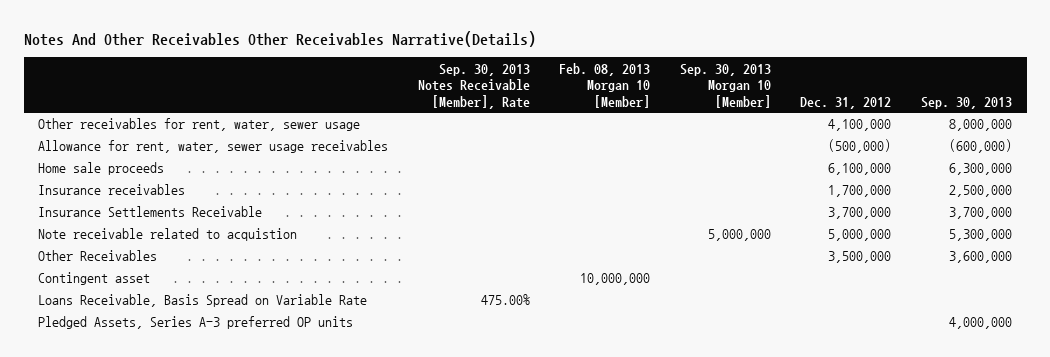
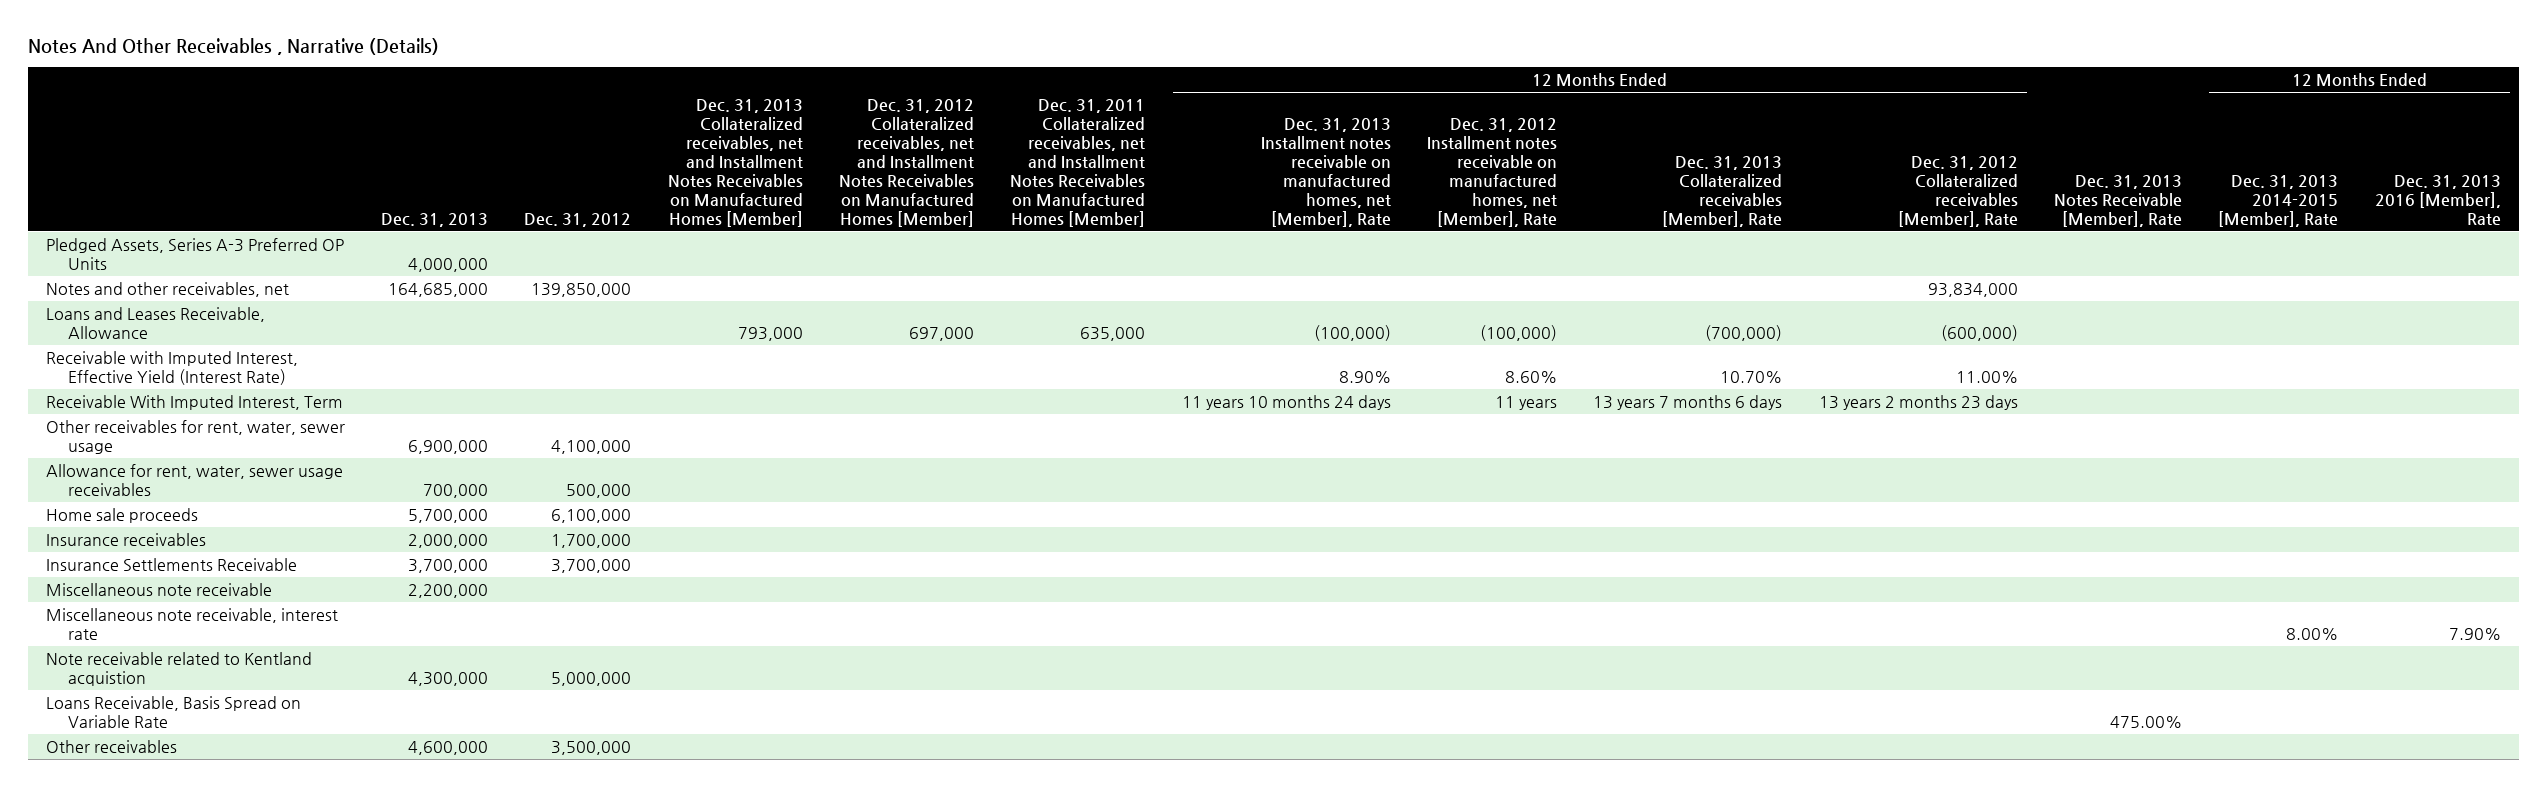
- Notes And Other Receivables Other Receivables Narrative(Details)
+ Notes And Other Receivables , Narrative (Details)
- | Sep. 30, 2013 Notes Receivable [Member], Rate | Feb. 08, 2013 Morgan 10 [Member] | Sep. 30, 2013 Morgan 10 [Member] | Dec. 31, 2012 | Sep. 30, 2013
+ | Dec. 31, 2013 | Dec. 31, 2012 | Dec. 31, 2013 Collateralized receivables, net and Installment Notes Receivables on Manufactured Homes [Member] | Dec. 31, 2012 Collateralized receivables, net and Installment Notes Receivables on Manufactured Homes [Member] | Dec. 31, 2011 Collateralized receivables, net and Installment Notes Receivables on Manufactured Homes [Member] | 12 Months Ended Dec. 31, 2013 Installment notes receivable on manufactured homes, net [Member], Rate | 12 Months Ended Dec. 31, 2012 Installment notes receivable on manufactured homes, net [Member], Rate | 12 Months Ended Dec. 31, 2013 Collateralized receivables [Member], Rate | 12 Months Ended Dec. 31, 2012 Collateralized receivables [Member], Rate | Dec. 31, 2013 Notes Receivable [Member], Rate | 12 Months Ended Dec. 31, 2013 2014-2015 [Member], Rate | 12 Months Ended Dec. 31, 2013 2016 [Member], Rate
+ Pledged Assets, Series A-3 Preferred OP Units | 4,000,000 | | | | | | | | | | |
+ Notes and other receivables, net | 164,685,000 | 139,850,000 | | | | | | | 93,834,000 | | |
+ Loans and Leases Receivable, Allowance | | | 793,000 | 697,000 | 635,000 | (100,000) | (100,000) | (700,000) | (600,000) | | |
+ Receivable with Imputed Interest, Effective Yield (Interest Rate) | | | | | | 8.90% | 8.60% | 10.70% | 11.00% | | |
+ Receivable With Imputed Interest, Term | | | | | | 11 years 10 months 24 days | 11 years | 13 years 7 months 6 days | 13 years 2 months 23 days | | |
- Allowance for rent, water, sewer usage receivables | | | | (500,000) | (600,000)
+ Allowance for rent, water, sewer usage receivables | 700,000 | 500,000 | | | | | | | | | |
- Note receivable related to acquistion | | | 5,000,000 | 5,000,000 | 5,300,000
- Other Receivables | | | | 3,500,000 | 3,600,000
- Contingent asset | | 10,000,000 | | |
+ Miscellaneous note receivable | 2,200,000 | | | | | | | | | | |
+ Miscellaneous note receivable, interest rate | | | | | | | | | | | 8.00% | 7.90%
+ Note receivable related to Kentland acquistion | 4,300,000 | 5,000,000 | | | | | | | | | |
- Pledged Assets, Series A-3 preferred OP units | | | | | 4,000,000
+ Other receivables | 4,600,000 | 3,500,000 | | | | | | | | | |

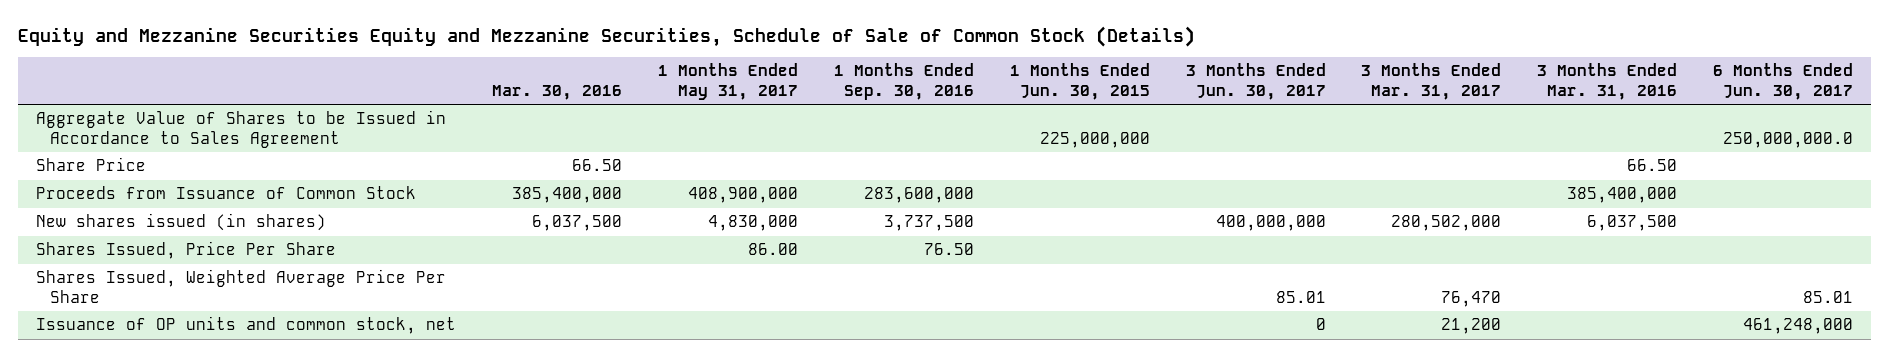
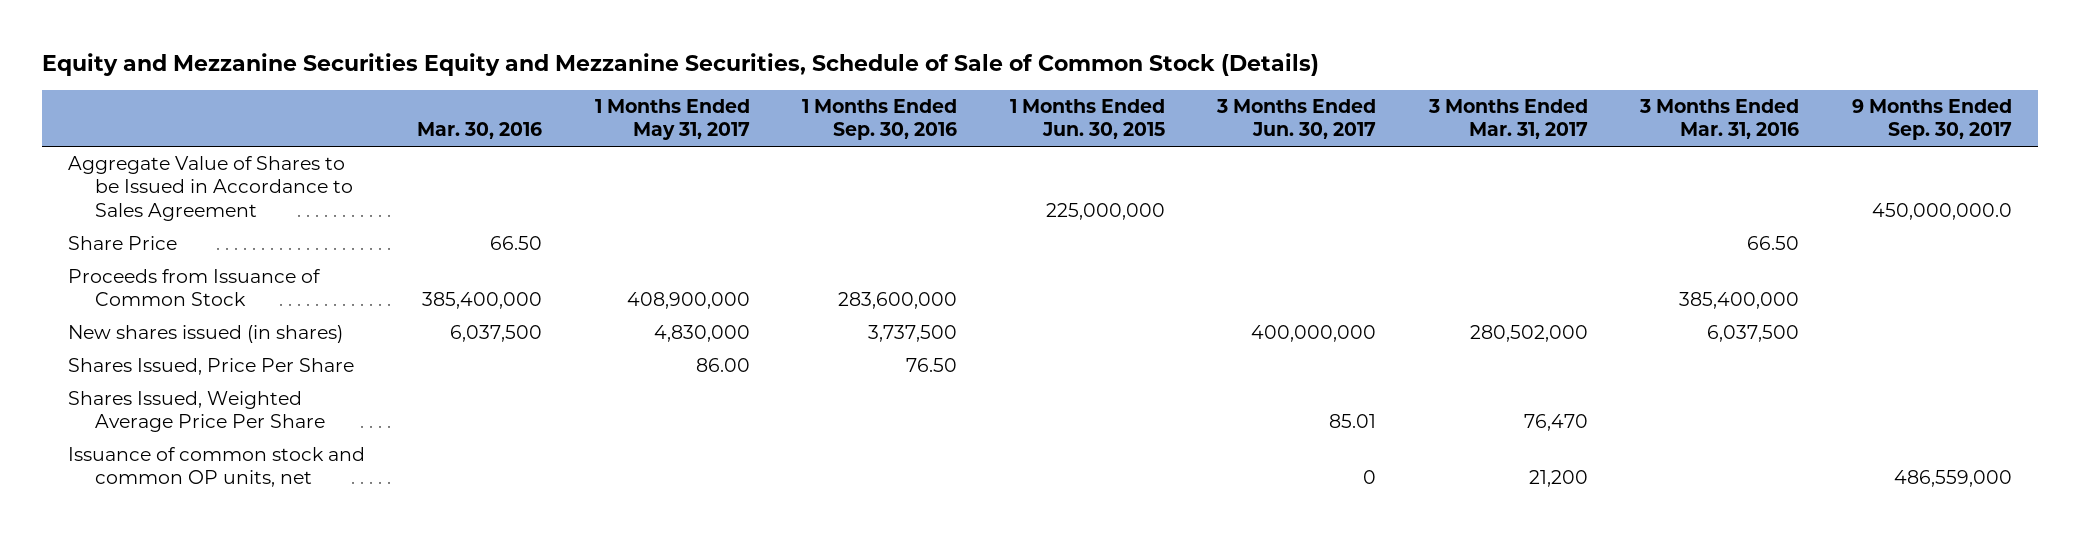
- | Mar. 30, 2016 | 1 Months Ended May 31, 2017 | 1 Months Ended Sep. 30, 2016 | 1 Months Ended Jun. 30, 2015 | 3 Months Ended Jun. 30, 2017 | 3 Months Ended Mar. 31, 2017 | 3 Months Ended Mar. 31, 2016 | 6 Months Ended Jun. 30, 2017
+ | Mar. 30, 2016 | 1 Months Ended May 31, 2017 | 1 Months Ended Sep. 30, 2016 | 1 Months Ended Jun. 30, 2015 | 3 Months Ended Jun. 30, 2017 | 3 Months Ended Mar. 31, 2017 | 3 Months Ended Mar. 31, 2016 | 9 Months Ended Sep. 30, 2017
- Issuance of OP units and common stock, net | | | | | 0 | 21,200 | | 461,248,000
+ Issuance of common stock and common OP units, net | | | | | 0 | 21,200 | | 486,559,000

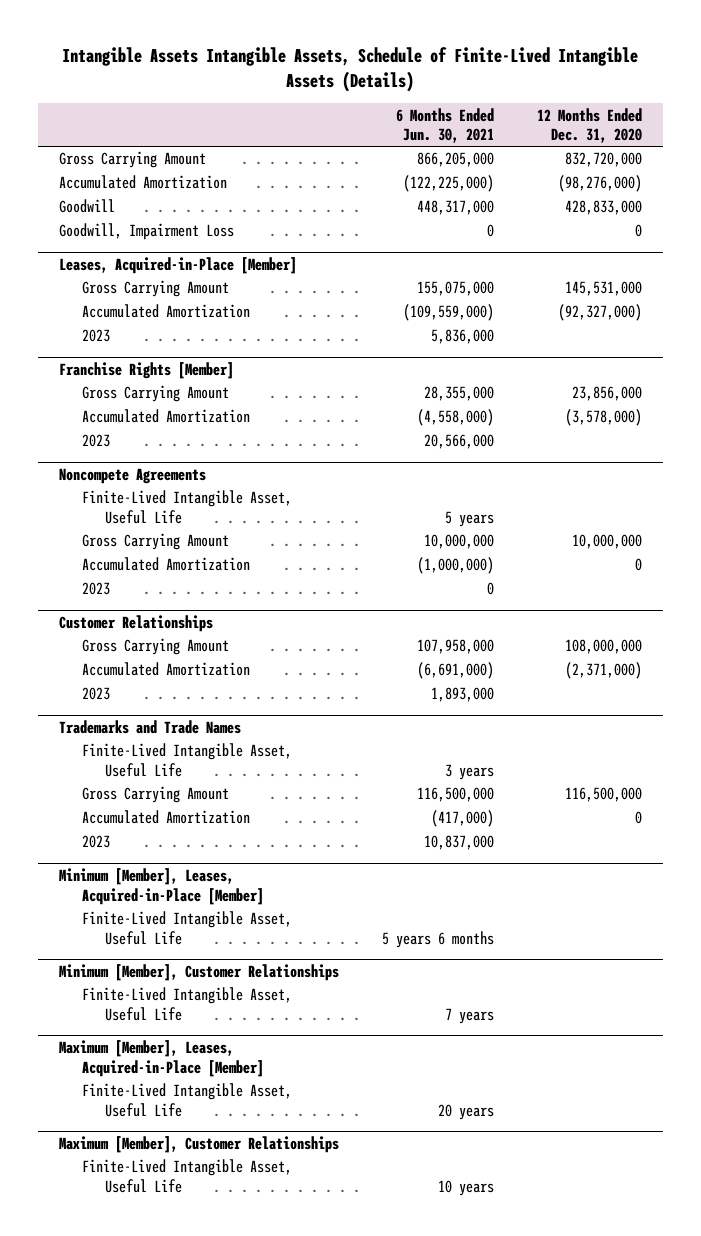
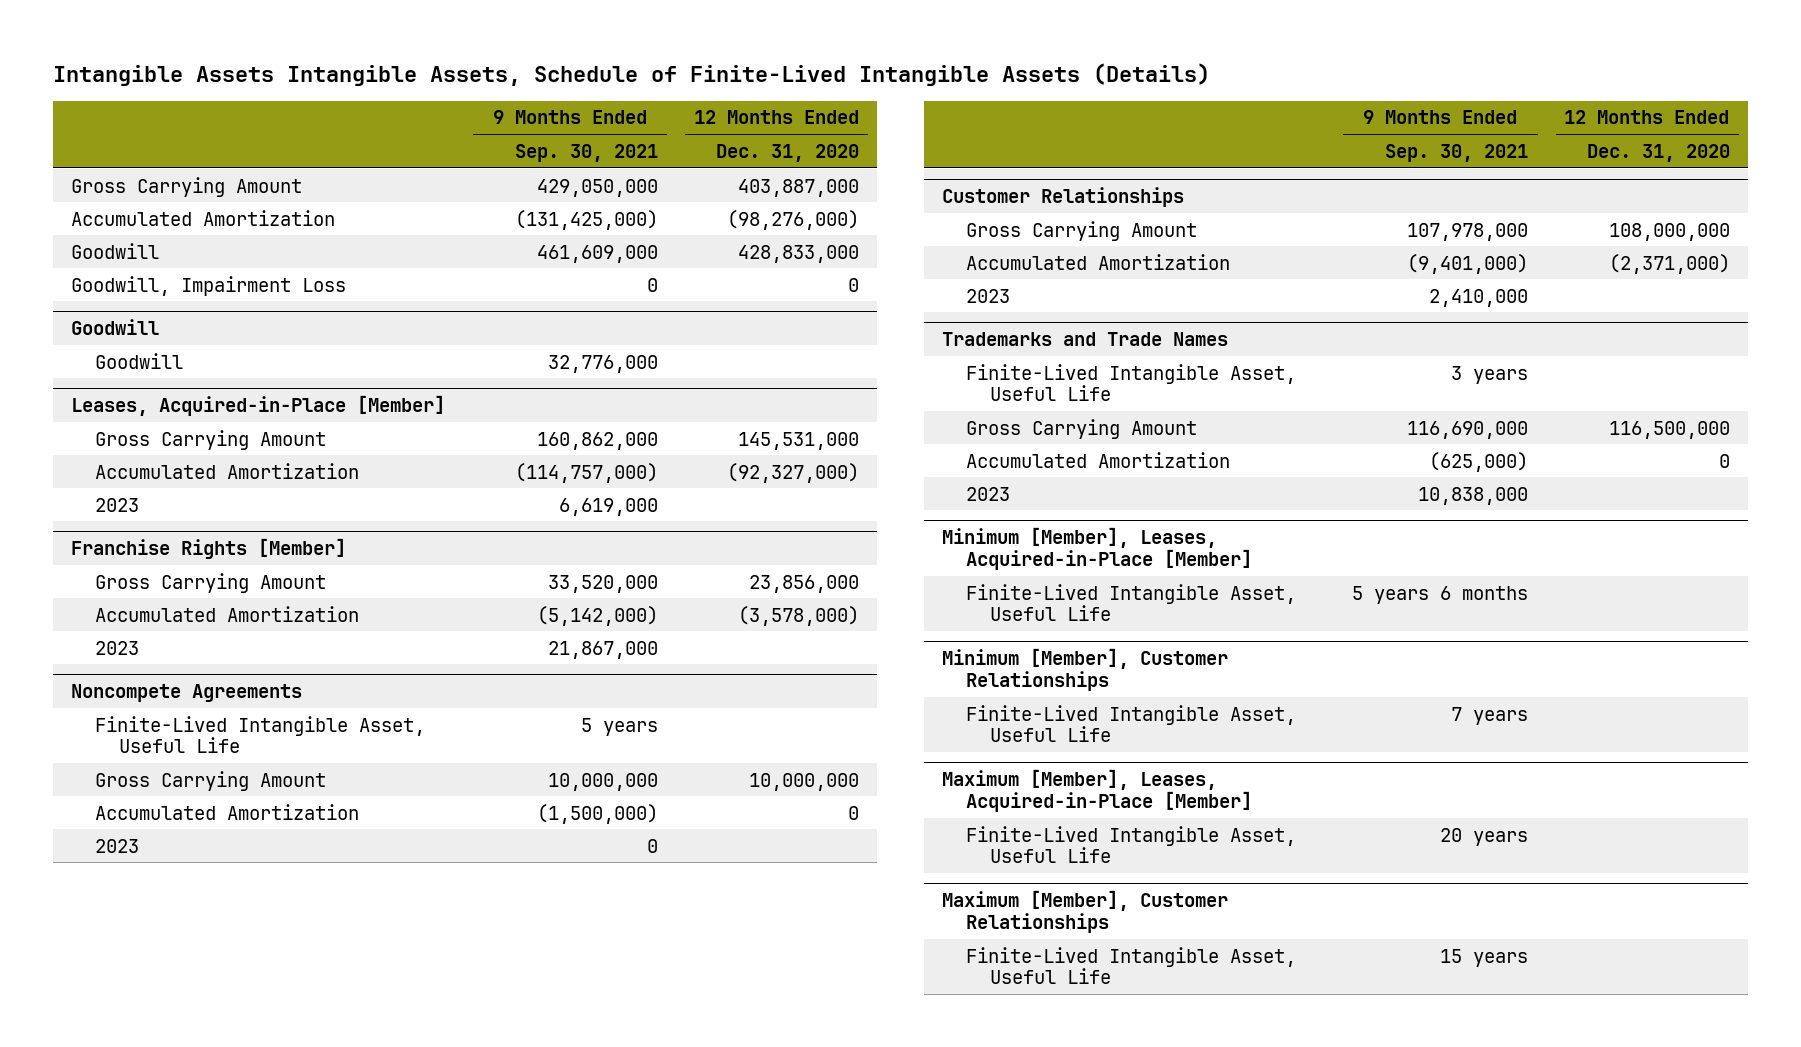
- | 6 Months Ended Jun. 30, 2021 | 12 Months Ended Dec. 31, 2020
+ | 9 Months Ended Sep. 30, 2021 | 12 Months Ended Dec. 31, 2020
- Gross Carrying Amount | 866,205,000 | 832,720,000
+ Gross Carrying Amount | 429,050,000 | 403,887,000
+ Goodwill
+ Goodwill | 32,776,000 |

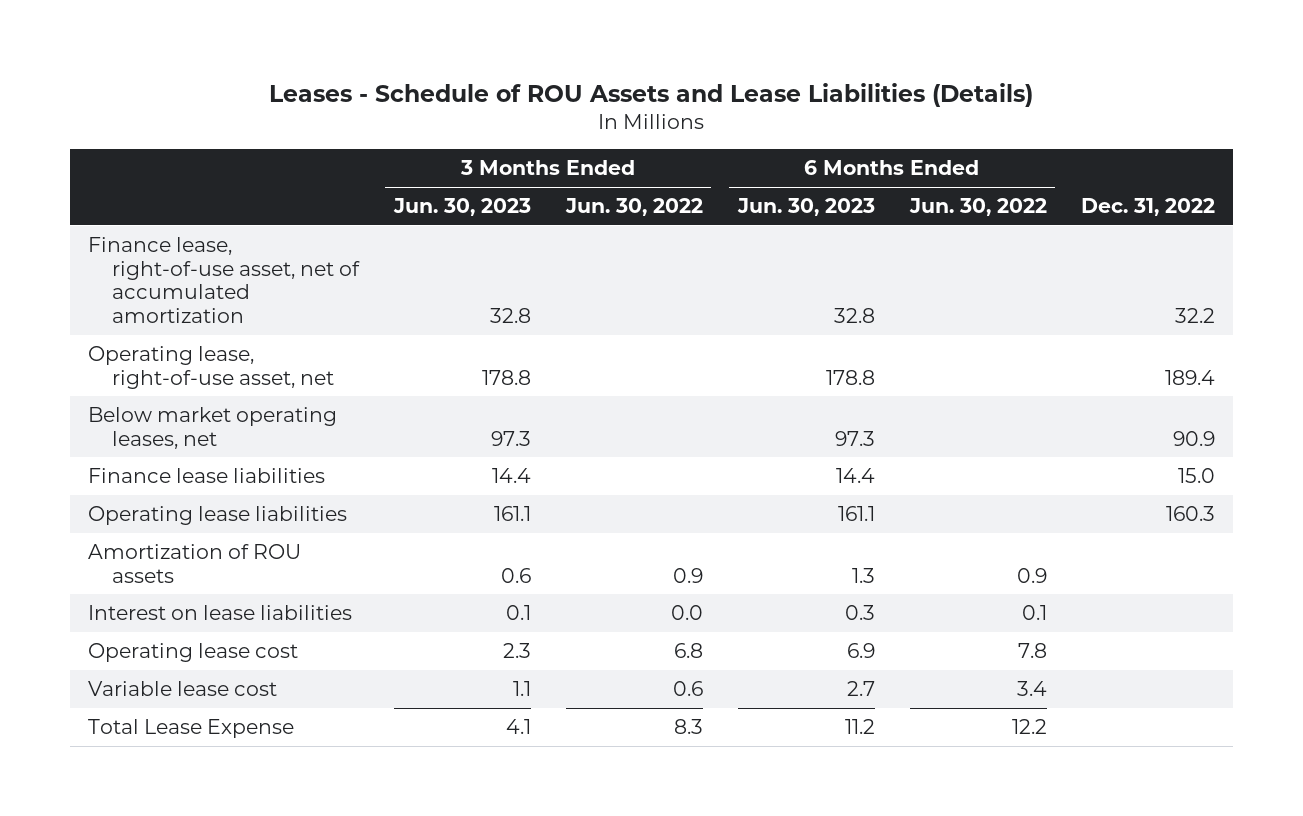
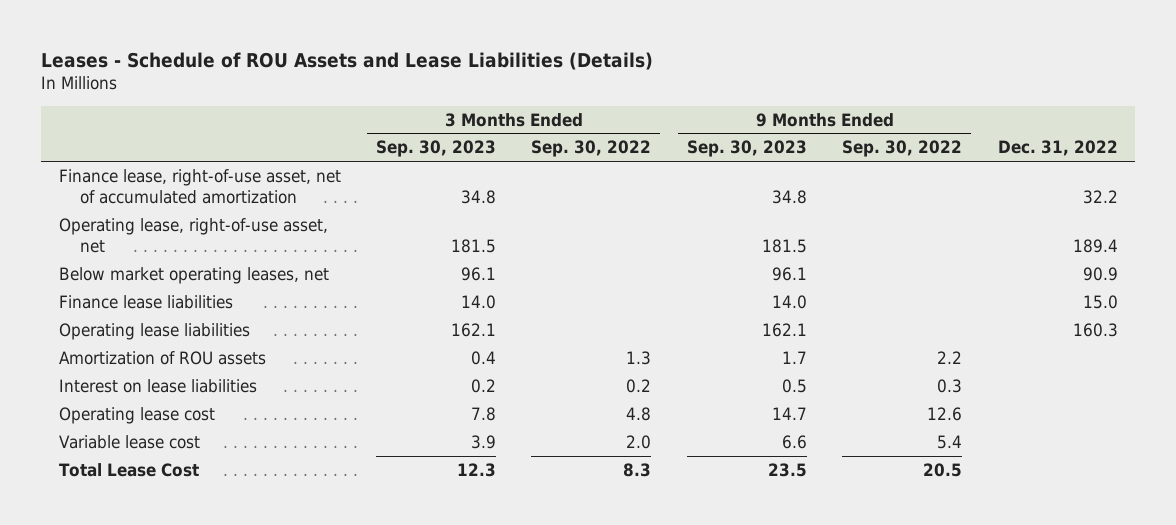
- | 3 Months Ended Jun. 30, 2023 | 3 Months Ended Jun. 30, 2022 | 6 Months Ended Jun. 30, 2023 | 6 Months Ended Jun. 30, 2022 | Dec. 31, 2022
+ | 3 Months Ended Sep. 30, 2023 | 3 Months Ended Sep. 30, 2022 | 9 Months Ended Sep. 30, 2023 | 9 Months Ended Sep. 30, 2022 | Dec. 31, 2022
- Total Lease Expense | 4.1 | 8.3 | 11.2 | 12.2 |
+ Total Lease Cost | 12.3 | 8.3 | 23.5 | 20.5 |

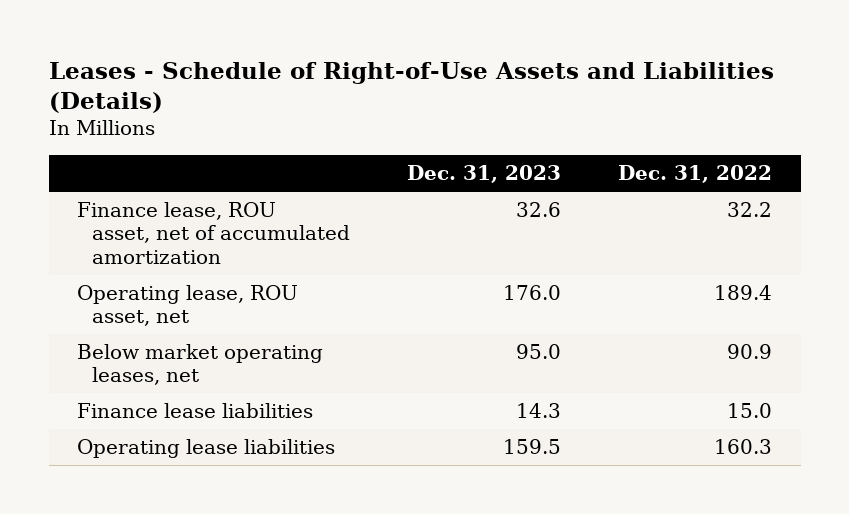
- Leases - Schedule of ROU Assets and Lease Liabilities (Details)
+ Leases - Schedule of Right-of-Use Assets and Liabilities (Details)
- | 3 Months Ended Sep. 30, 2023 | 3 Months Ended Sep. 30, 2022 | 9 Months Ended Sep. 30, 2023 | 9 Months Ended Sep. 30, 2022 | Dec. 31, 2022
+ | Dec. 31, 2023 | Dec. 31, 2022
- Finance lease, right-of-use asset, net of accumulated amortization | 34.8 | | 34.8 | | 32.2
- Operating lease, right-of-use asset, net | 181.5 | | 181.5 | | 189.4
+ Finance lease, ROU asset, net of accumulated amortization | 32.6 | 32.2
+ Operating lease, ROU asset, net | 176.0 | 189.4
- Amortization of ROU assets | 0.4 | 1.3 | 1.7 | 2.2 |
- Interest on lease liabilities | 0.2 | 0.2 | 0.5 | 0.3 |
- Operating lease cost | 7.8 | 4.8 | 14.7 | 12.6 |
- Variable lease cost | 3.9 | 2.0 | 6.6 | 5.4 |
- Total Lease Cost | 12.3 | 8.3 | 23.5 | 20.5 |

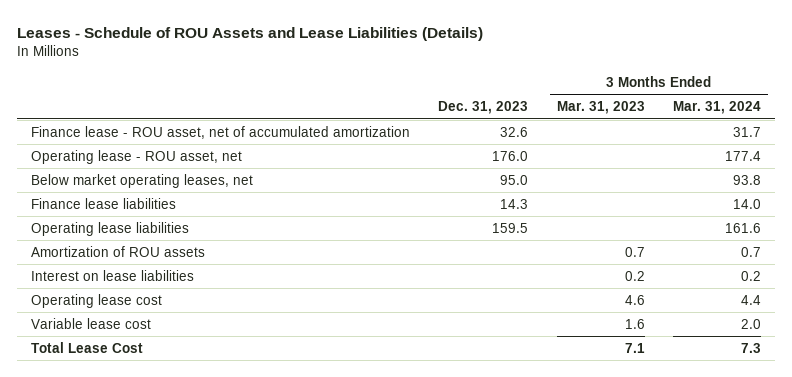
- Leases - Schedule of Right-of-Use Assets and Liabilities (Details)
+ Leases - Schedule of ROU Assets and Lease Liabilities (Details)
- | Dec. 31, 2023 | Dec. 31, 2022
+ | Dec. 31, 2023 | 3 Months Ended Mar. 31, 2023 | 3 Months Ended Mar. 31, 2024
- Finance lease, ROU asset, net of accumulated amortization | 32.6 | 32.2
- Operating lease, ROU asset, net | 176.0 | 189.4
+ Finance lease - ROU asset, net of accumulated amortization | 32.6 | | 31.7
+ Operating lease - ROU asset, net | 176.0 | | 177.4
+ Amortization of ROU assets | | 0.7 | 0.7
+ Interest on lease liabilities | | 0.2 | 0.2
+ Operating lease cost | | 4.6 | 4.4
+ Variable lease cost | | 1.6 | 2.0
+ Total Lease Cost | | 7.1 | 7.3

